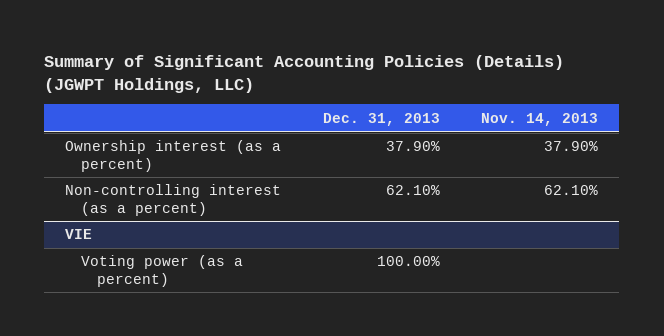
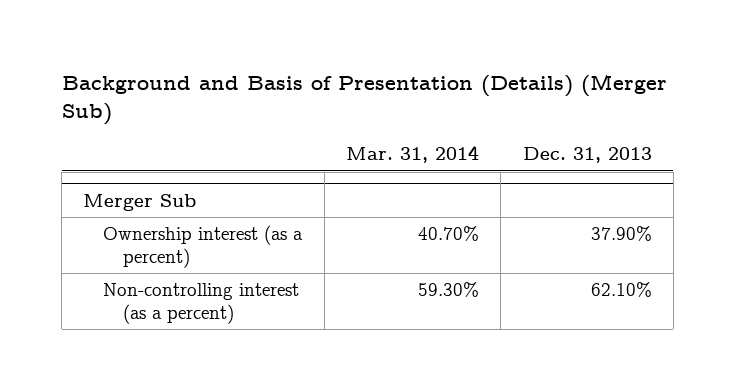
- Summary of Significant Accounting Policies (Details) (JGWPT Holdings, LLC)
+ Background and Basis of Presentation (Details) (Merger Sub)
- | Dec. 31, 2013 | Nov. 14, 2013
+ | Mar. 31, 2014 | Dec. 31, 2013
+ Merger Sub
- VIE
- Voting power (as a percent) | 100.00% |

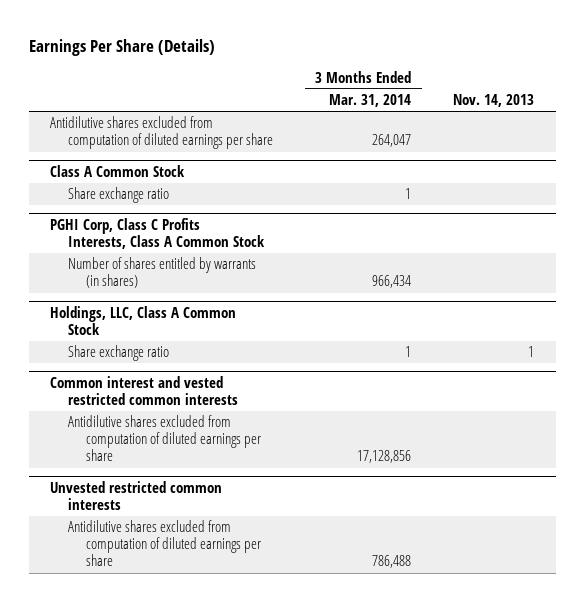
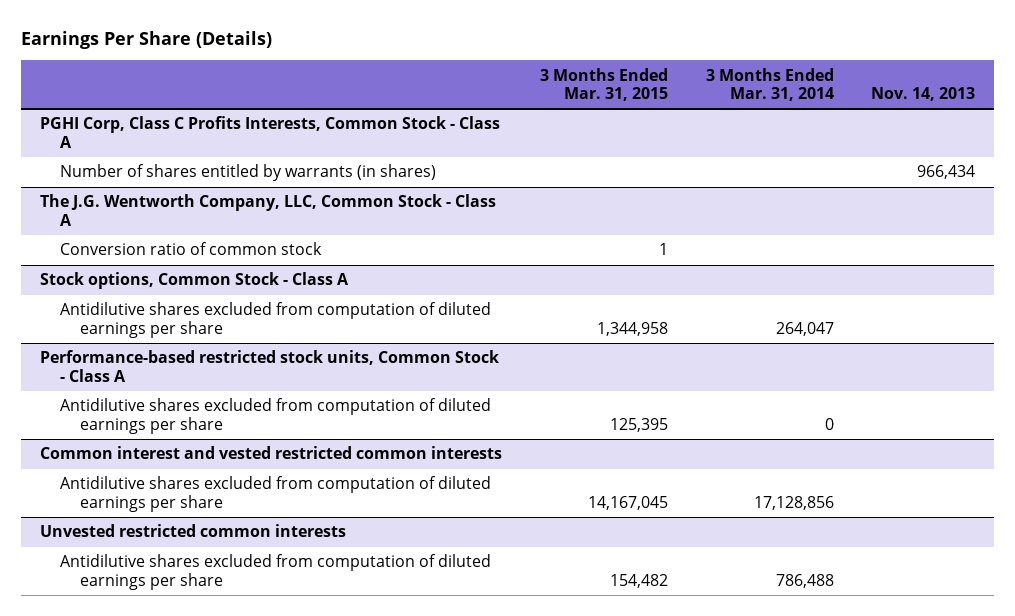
- | 3 Months Ended Mar. 31, 2014 | Nov. 14, 2013
+ | 3 Months Ended Mar. 31, 2015 | 3 Months Ended Mar. 31, 2014 | Nov. 14, 2013
+ PGHI Corp, Class C Profits Interests, Common Stock - Class A
+ Number of shares entitled by warrants (in shares) | | | 966,434
+ The J.G. Wentworth Company, LLC, Common Stock - Class A
+ Conversion ratio of common stock | 1 | |
+ Stock options, Common Stock - Class A
- Class A Common Stock
- Share exchange ratio | 1 |
- PGHI Corp, Class C Profits Interests, Class A Common Stock
- Number of shares entitled by warrants (in shares) | 966,434 |
- Holdings, LLC, Class A Common Stock
- Share exchange ratio | 1 | 1
+ Performance-based restricted stock units, Common Stock - Class A
+ Antidilutive shares excluded from computation of diluted earnings per share | 125,395 | 0 |

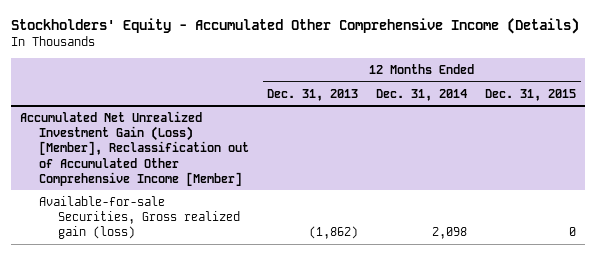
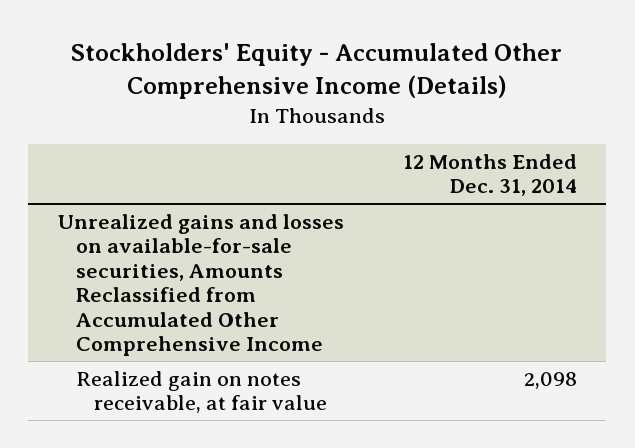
- | 12 Months Ended Dec. 31, 2013 | 12 Months Ended Dec. 31, 2014 | 12 Months Ended Dec. 31, 2015
+ | 12 Months Ended Dec. 31, 2014
- Accumulated Net Unrealized Investment Gain (Loss) [Member], Reclassification out of Accumulated Other Comprehensive Income [Member]
- Available-for-sale Securities, Gross realized gain (loss) | (1,862) | 2,098 | 0
+ Unrealized gains and losses on available-for-sale securities, Amounts Reclassified from Accumulated Other Comprehensive Income
+ Realized gain on notes receivable, at fair value | 2,098

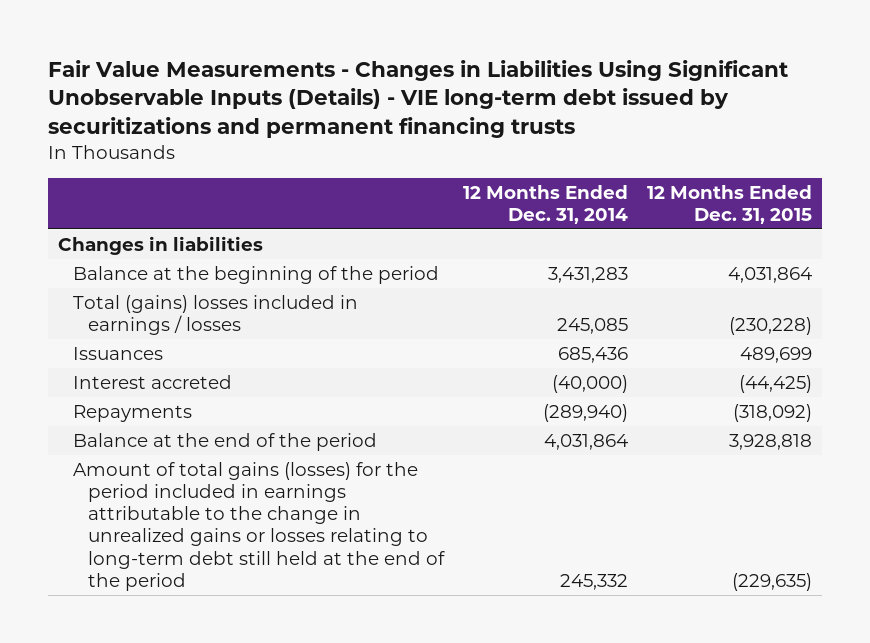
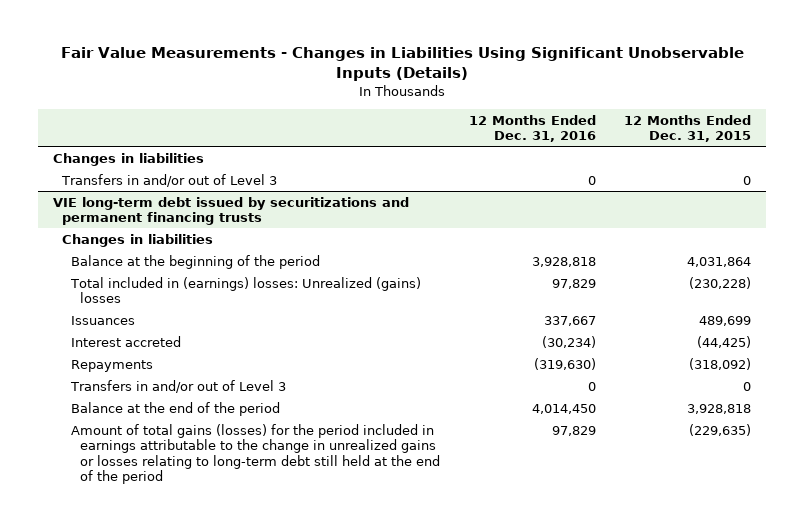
- Fair Value Measurements - Changes in Liabilities Using Significant Unobservable Inputs (Details) - VIE long-term debt issued by securitizations and permanent financing trusts
+ Fair Value Measurements - Changes in Liabilities Using Significant Unobservable Inputs (Details)
- | 12 Months Ended Dec. 31, 2014 | 12 Months Ended Dec. 31, 2015
+ | 12 Months Ended Dec. 31, 2016 | 12 Months Ended Dec. 31, 2015
+ Transfers in and/or out of Level 3 | 0 | 0
+ VIE long-term debt issued by securitizations and permanent financing trusts
+ Changes in liabilities
- Total (gains) losses included in earnings / losses | 245,085 | (230,228)
+ Total included in (earnings) losses: Unrealized (gains) losses | 97,829 | (230,228)
+ Transfers in and/or out of Level 3 | 0 | 0

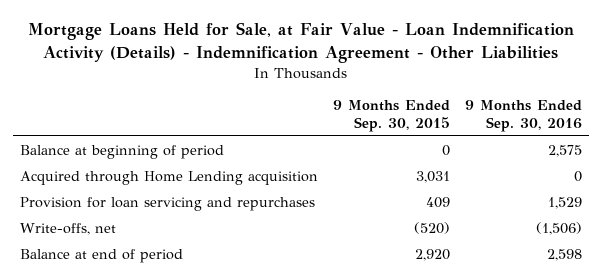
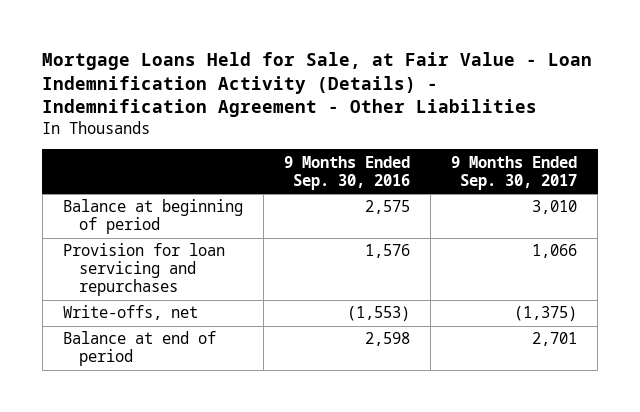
- | 9 Months Ended Sep. 30, 2015 | 9 Months Ended Sep. 30, 2016
+ | 9 Months Ended Sep. 30, 2016 | 9 Months Ended Sep. 30, 2017
- Acquired through Home Lending acquisition | 3,031 | 0
- Provision for loan servicing and repurchases | 409 | 1,529
- Write-offs, net | (520) | (1,506)
+ Provision for loan servicing and repurchases | 1,576 | 1,066
+ Write-offs, net | (1,553) | (1,375)

